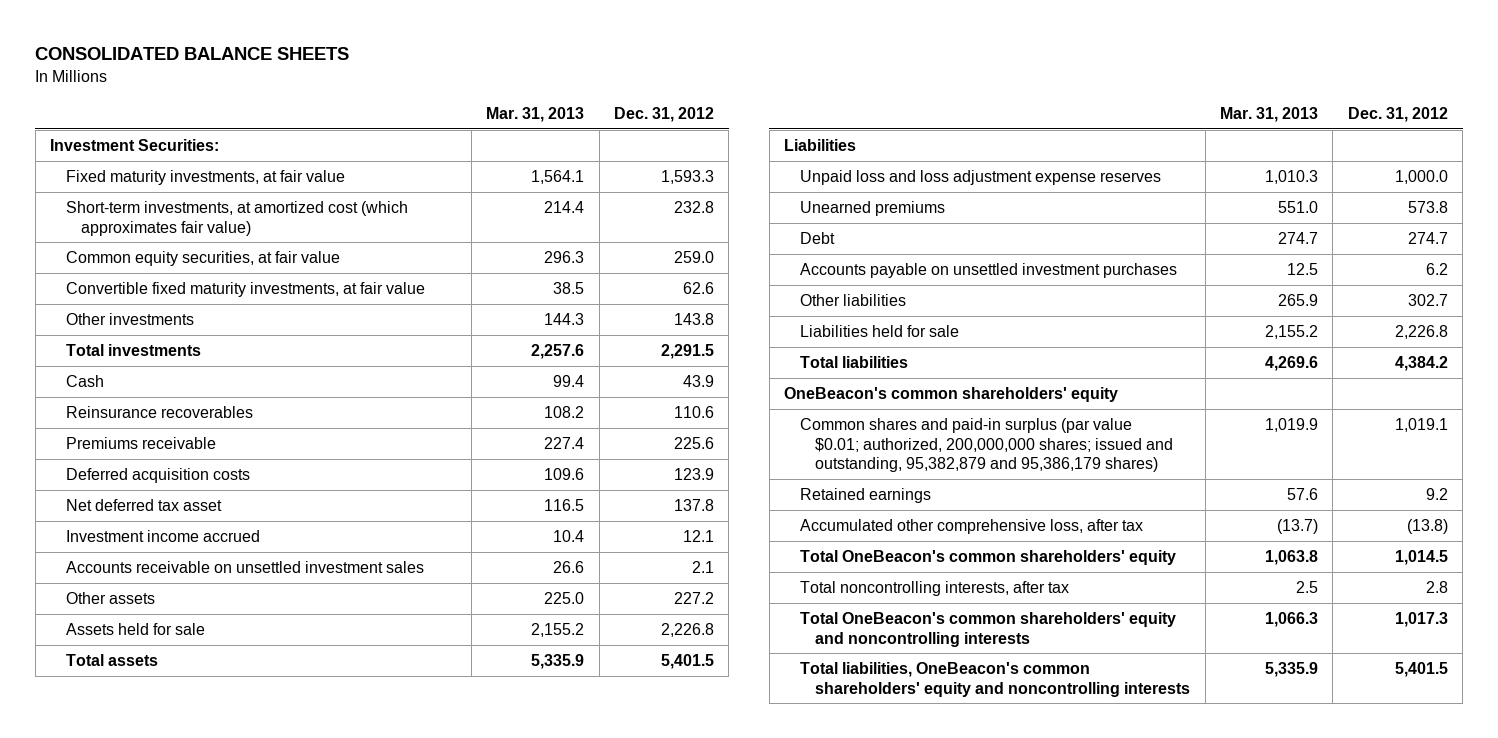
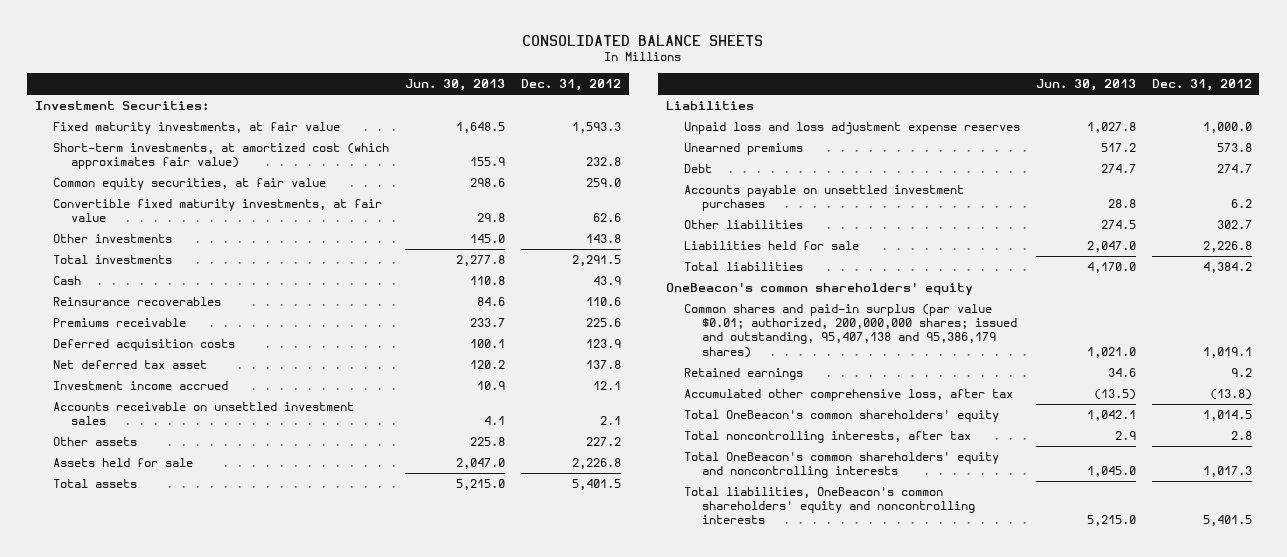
- | Mar. 31, 2013 | Dec. 31, 2012
+ | Jun. 30, 2013 | Dec. 31, 2012
- Common shares and paid-in surplus (par value $0.01; authorized, 200,000,000 shares; issued and outstanding, 95,382,879 and 95,386,179 shares) | 1,019.9 | 1,019.1
+ Common shares and paid-in surplus (par value $0.01; authorized, 200,000,000 shares; issued and outstanding, 95,407,138 and 95,386,179 shares) | 1,021.0 | 1,019.1

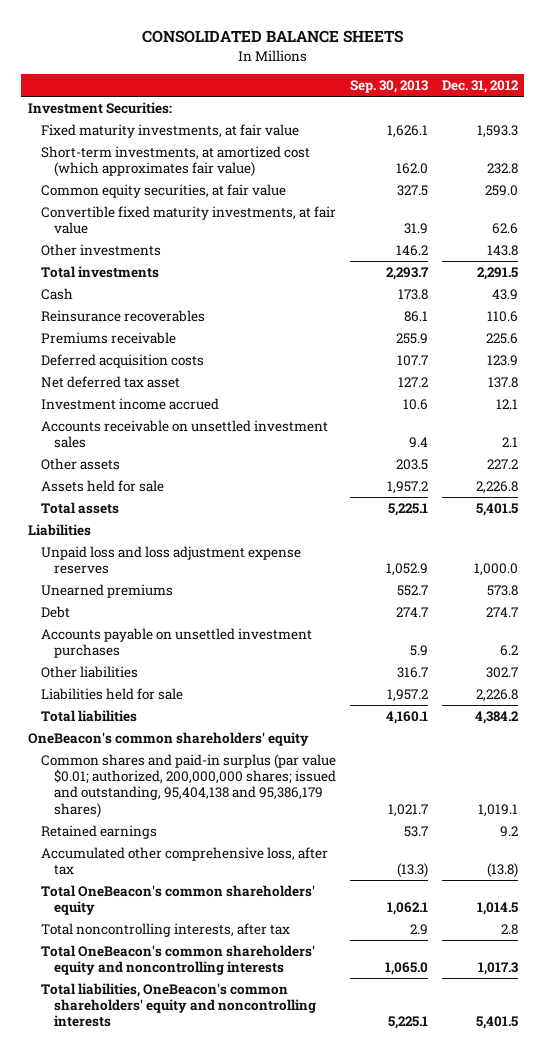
- | Jun. 30, 2013 | Dec. 31, 2012
+ | Sep. 30, 2013 | Dec. 31, 2012
- Common shares and paid-in surplus (par value $0.01; authorized, 200,000,000 shares; issued and outstanding, 95,407,138 and 95,386,179 shares) | 1,021.0 | 1,019.1
+ Common shares and paid-in surplus (par value $0.01; authorized, 200,000,000 shares; issued and outstanding, 95,404,138 and 95,386,179 shares) | 1,021.7 | 1,019.1

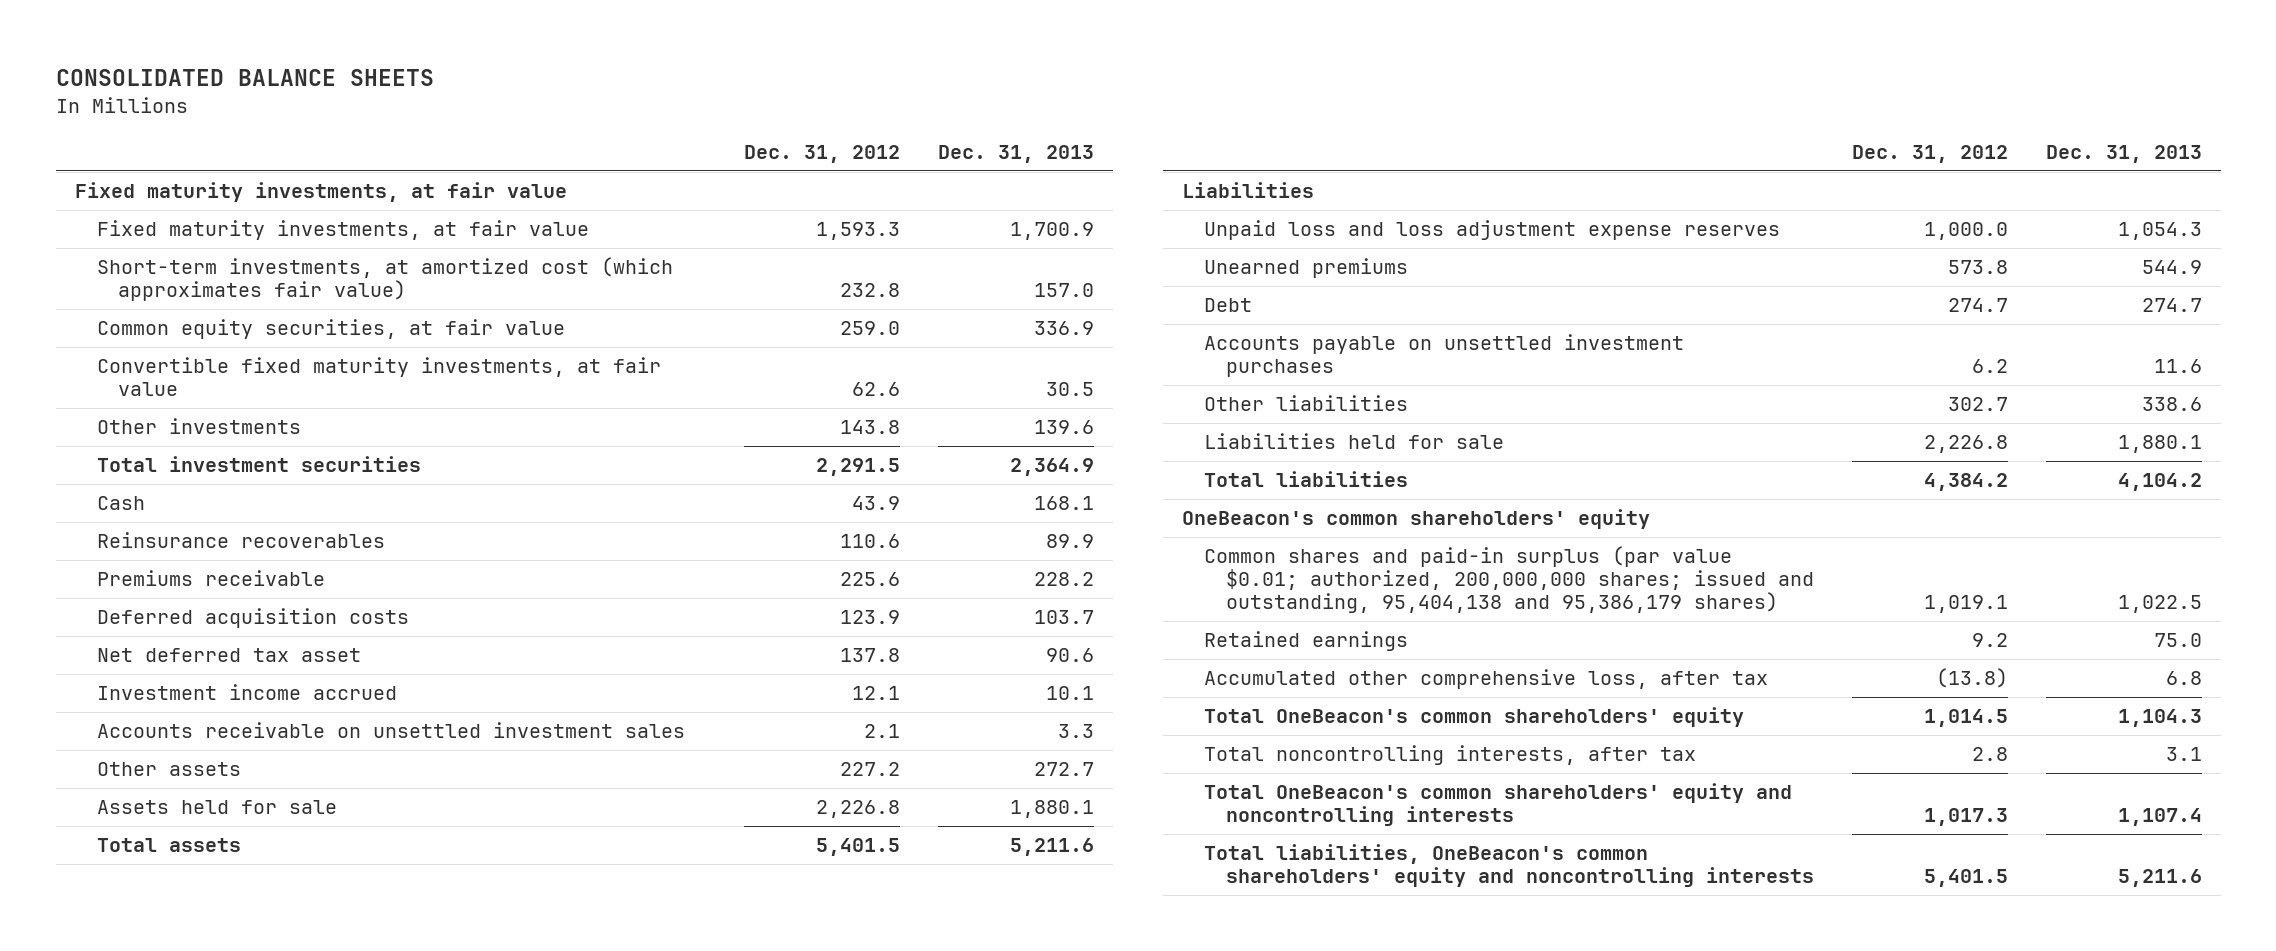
- | Sep. 30, 2013 | Dec. 31, 2012
+ | Dec. 31, 2012 | Dec. 31, 2013
- Investment Securities:
+ Fixed maturity investments, at fair value
- Total investments | 2,293.7 | 2,291.5
+ Total investment securities | 2,291.5 | 2,364.9

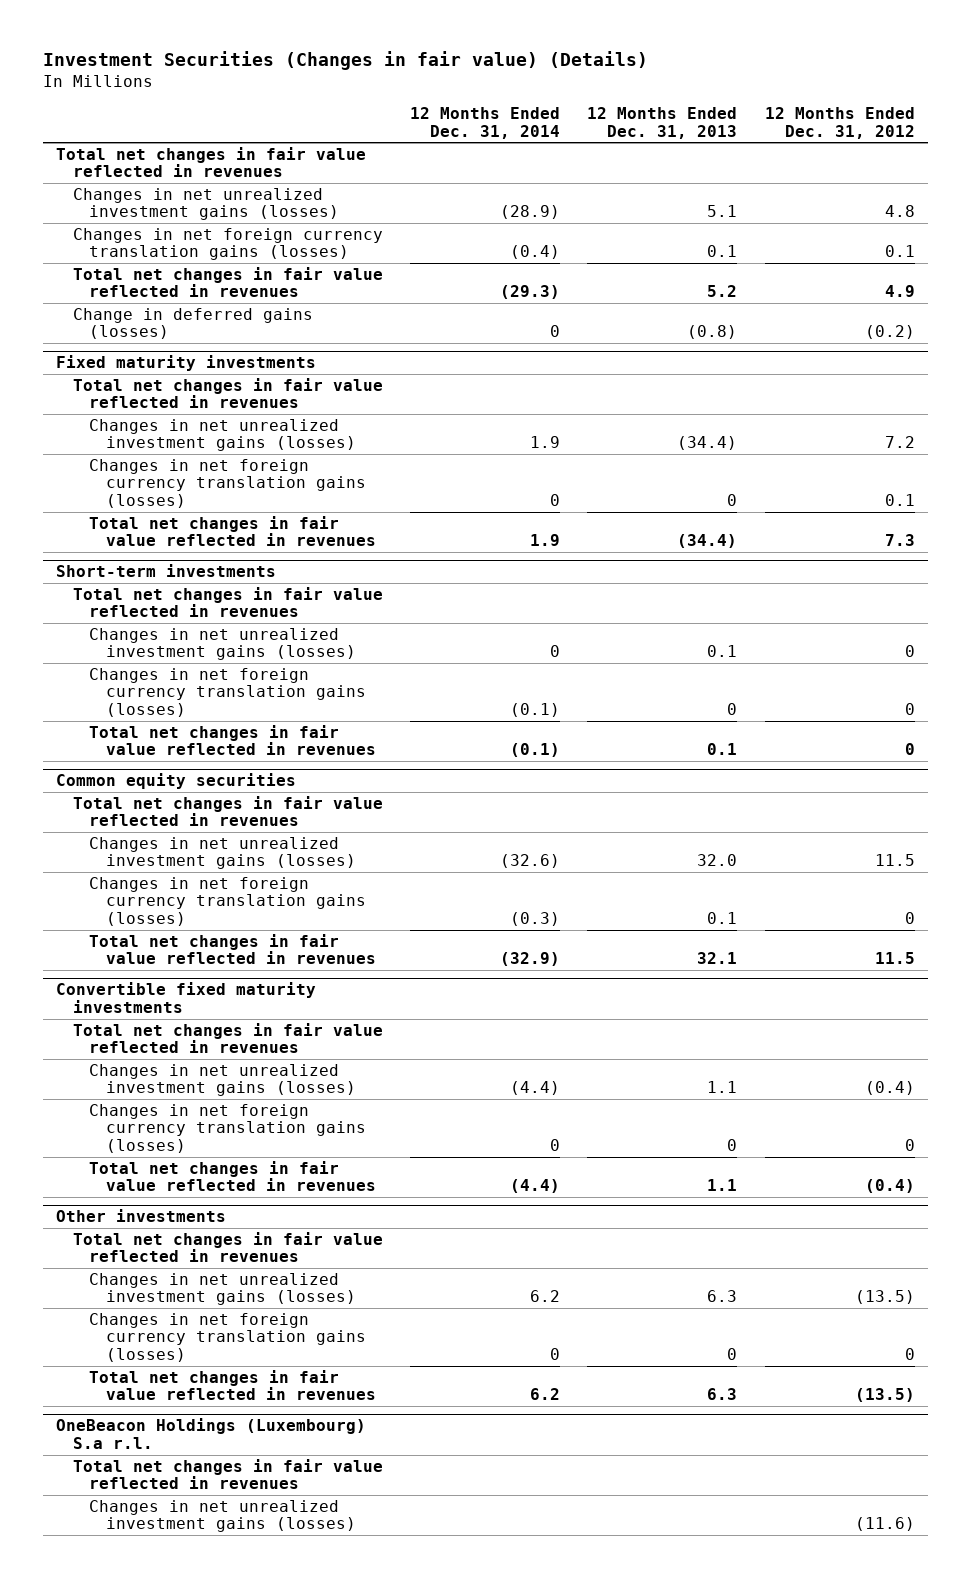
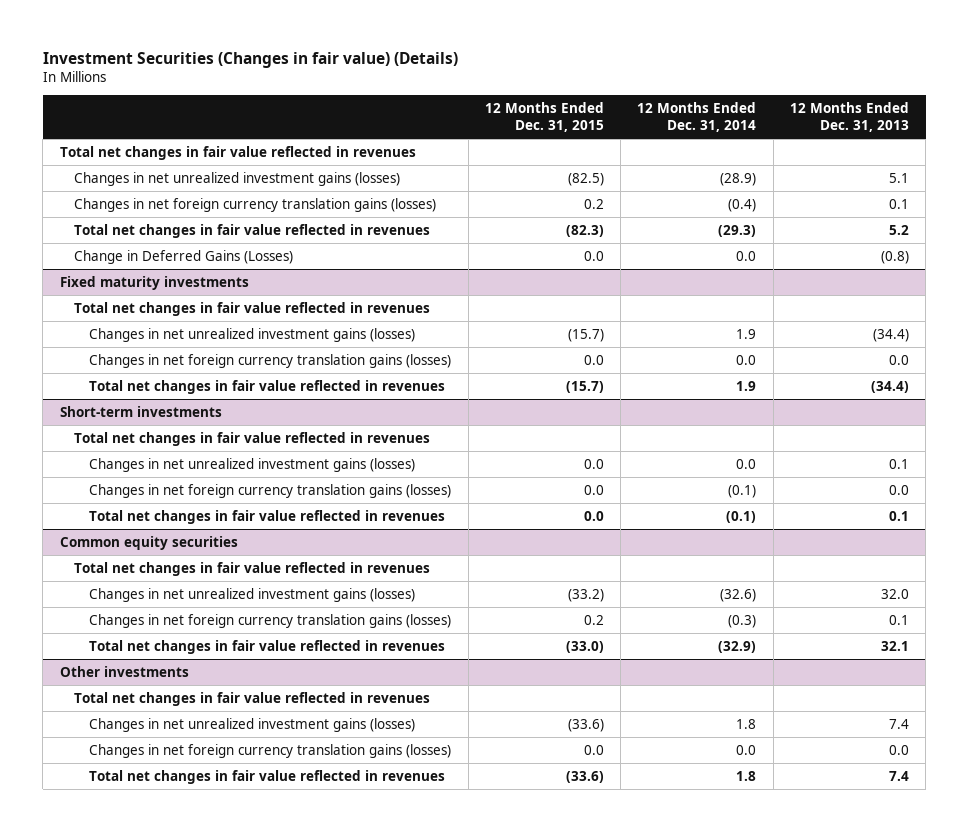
- | 12 Months Ended Dec. 31, 2014 | 12 Months Ended Dec. 31, 2013 | 12 Months Ended Dec. 31, 2012
+ | 12 Months Ended Dec. 31, 2015 | 12 Months Ended Dec. 31, 2014 | 12 Months Ended Dec. 31, 2013
- Change in deferred gains (losses) | 0 | (0.8) | (0.2)
+ Change in Deferred Gains (Losses) | 0.0 | 0.0 | (0.8)
@ Fixed maturity investments
- Changes in net foreign currency translation gains (losses) | 0 | 0 | 0.1
+ Changes in net foreign currency translation gains (losses) | 0.0 | 0.0 | 0.0
@ Short-term investments
- Changes in net unrealized investment gains (losses) | 0 | 0.1 | 0
- Changes in net foreign currency translation gains (losses) | (0.1) | 0 | 0
+ Changes in net unrealized investment gains (losses) | 0.0 | 0.0 | 0.1
+ Changes in net foreign currency translation gains (losses) | 0.0 | (0.1) | 0.0
- Convertible fixed maturity investments
- Total net changes in fair value reflected in revenues
- Changes in net unrealized investment gains (losses) | (4.4) | 1.1 | (0.4)
- Changes in net foreign currency translation gains (losses) | 0 | 0 | 0
- Total net changes in fair value reflected in revenues | (4.4) | 1.1 | (0.4)
@ Other investments
- Changes in net unrealized investment gains (losses) | 6.2 | 6.3 | (13.5)
- Changes in net foreign currency translation gains (losses) | 0 | 0 | 0
- Total net changes in fair value reflected in revenues | 6.2 | 6.3 | (13.5)
- OneBeacon Holdings (Luxembourg) S.a r.l.
- Total net changes in fair value reflected in revenues
- Changes in net unrealized investment gains (losses) | | | (11.6)
@ Other investments
+ Changes in net unrealized investment gains (losses) | (33.6) | 1.8 | 7.4
+ Changes in net foreign currency translation gains (losses) | 0.0 | 0.0 | 0.0
+ Total net changes in fair value reflected in revenues | (33.6) | 1.8 | 7.4

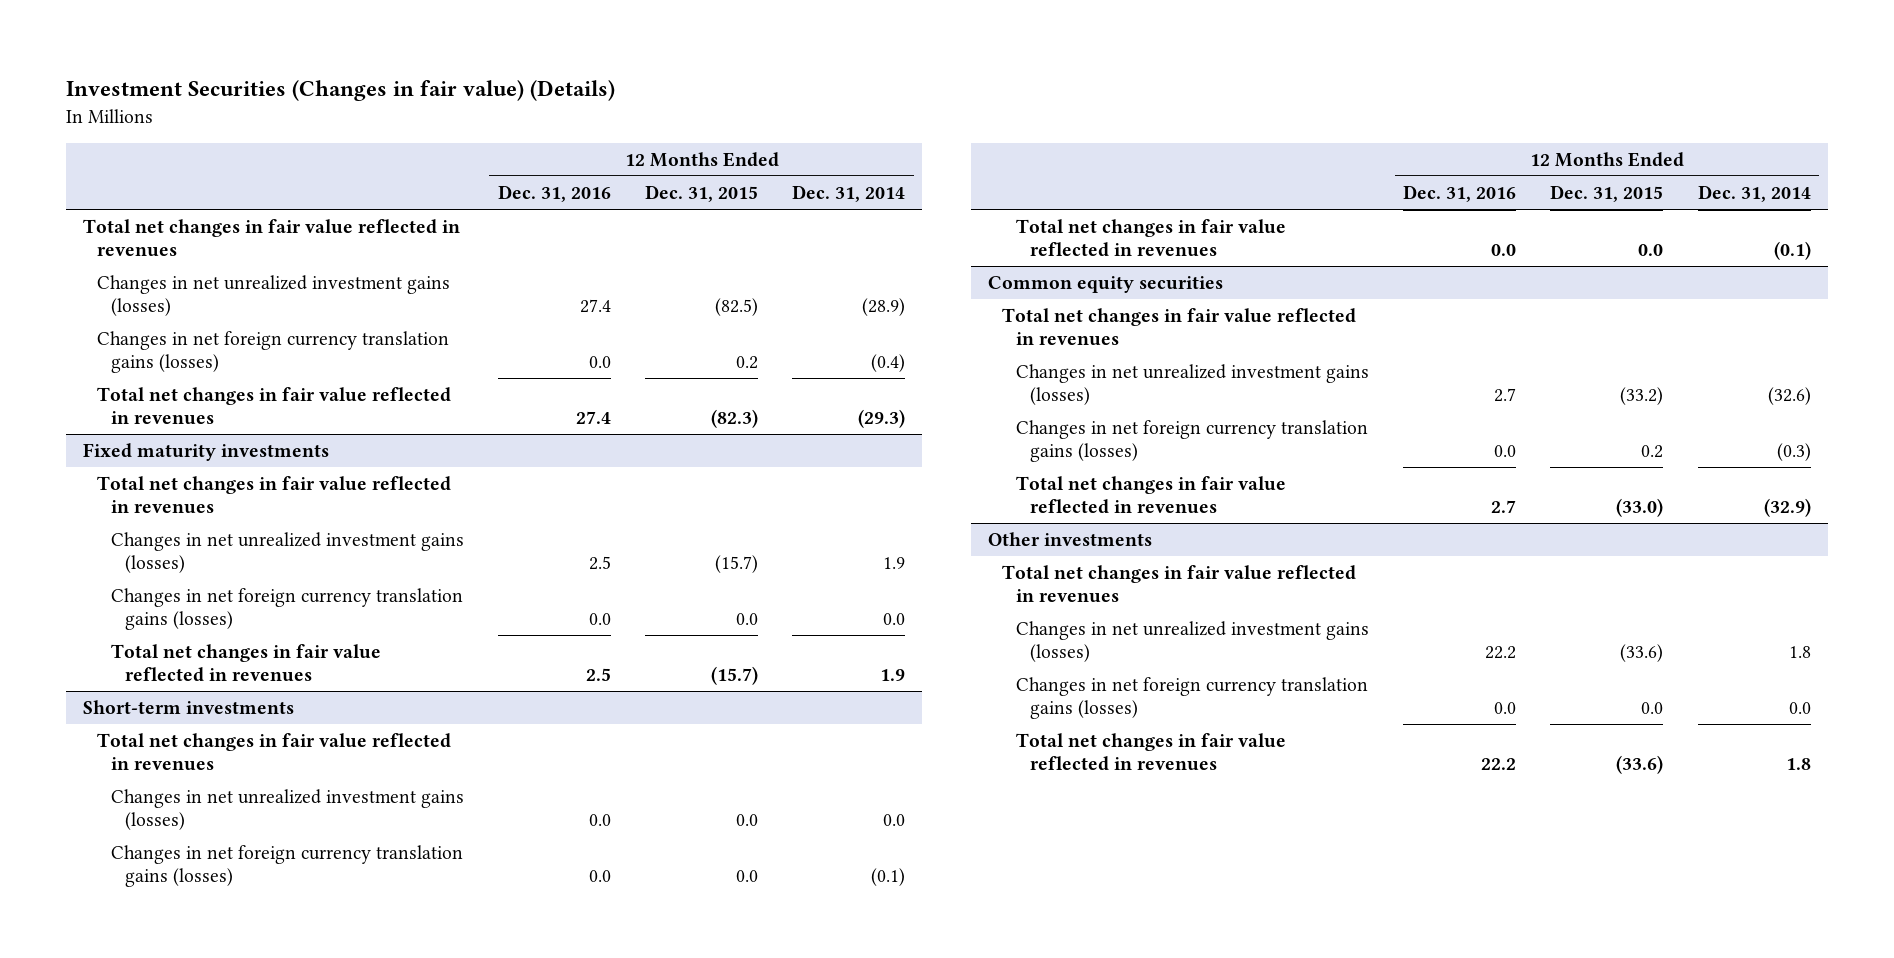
- | 12 Months Ended Dec. 31, 2015 | 12 Months Ended Dec. 31, 2014 | 12 Months Ended Dec. 31, 2013
+ | 12 Months Ended Dec. 31, 2016 | 12 Months Ended Dec. 31, 2015 | 12 Months Ended Dec. 31, 2014
- Change in Deferred Gains (Losses) | 0.0 | 0.0 | (0.8)

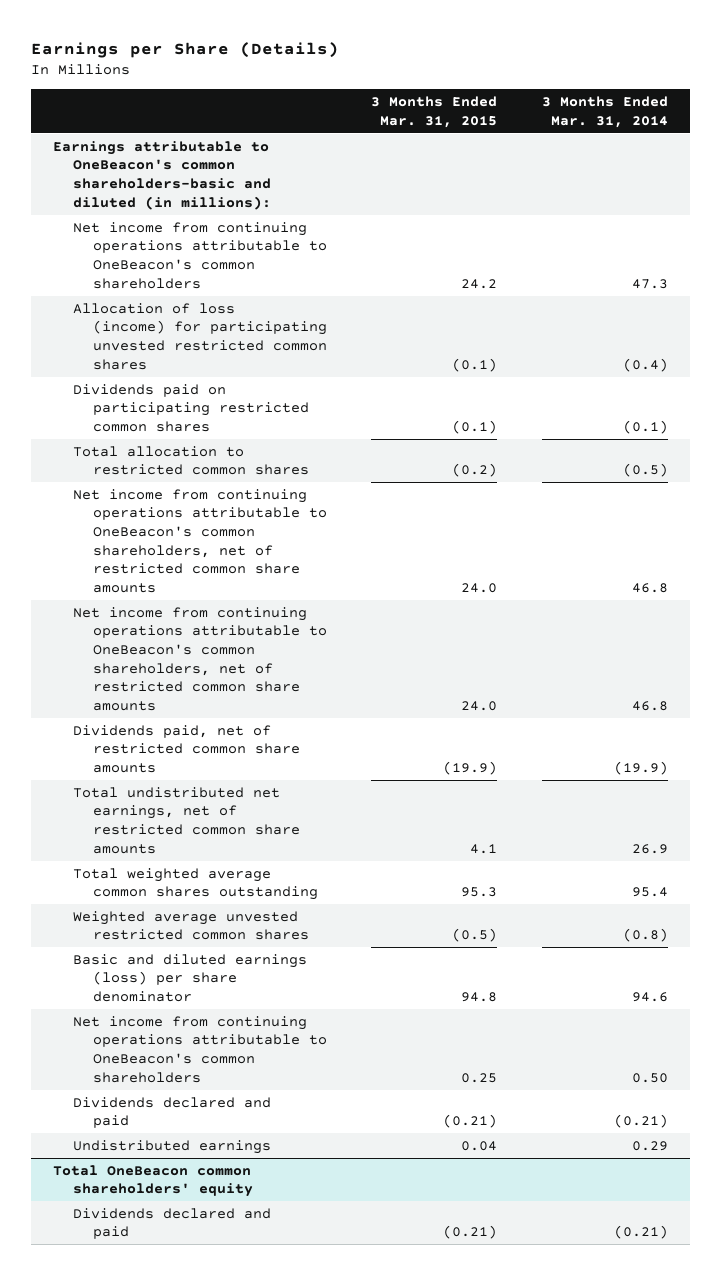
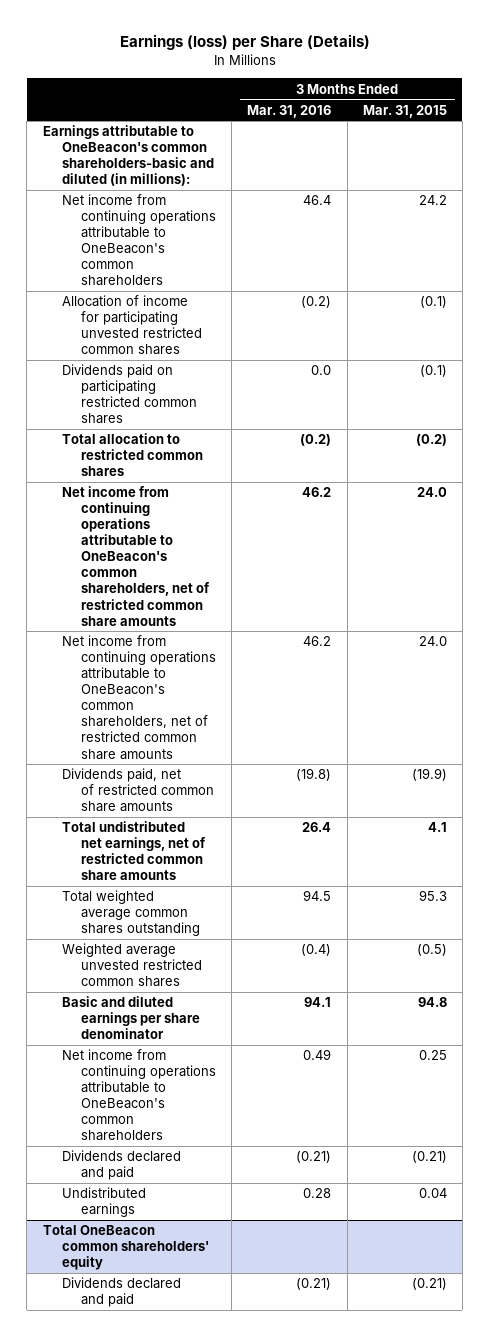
- Earnings per Share (Details)
+ Earnings (loss) per Share (Details)
- | 3 Months Ended Mar. 31, 2015 | 3 Months Ended Mar. 31, 2014
+ | 3 Months Ended Mar. 31, 2016 | 3 Months Ended Mar. 31, 2015
- Allocation of loss (income) for participating unvested restricted common shares | (0.1) | (0.4)
+ Allocation of income for participating unvested restricted common shares | (0.2) | (0.1)
- Basic and diluted earnings (loss) per share denominator | 94.8 | 94.6
+ Basic and diluted earnings per share denominator | 94.1 | 94.8

